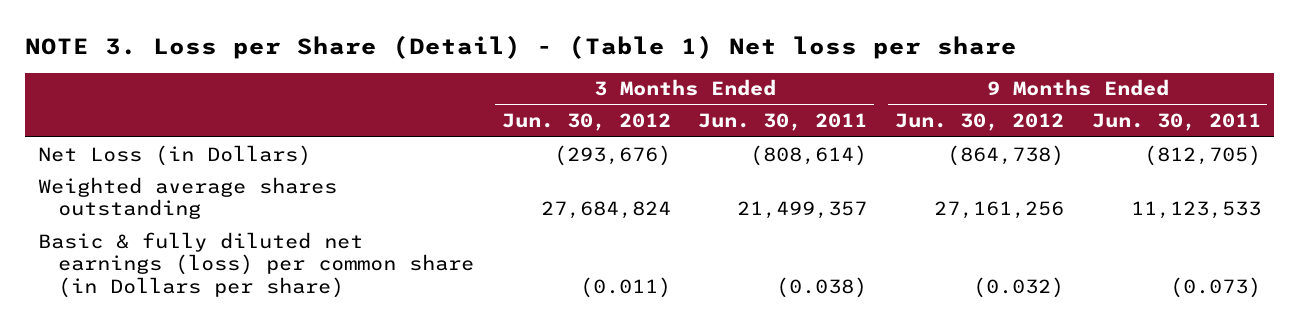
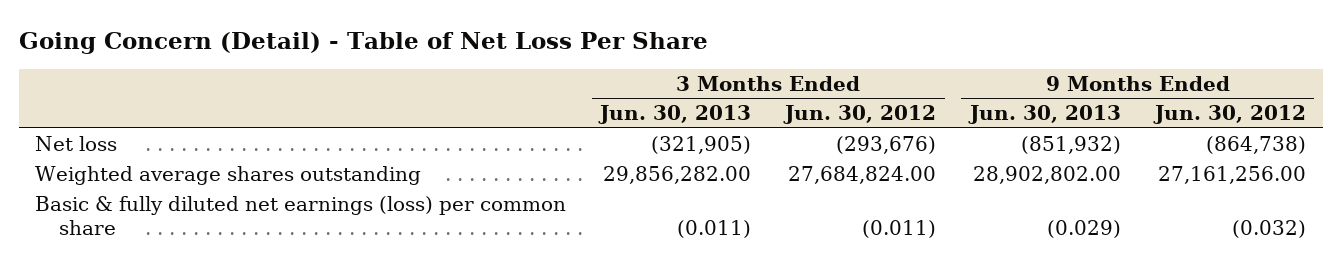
- NOTE 3. Loss per Share (Detail) - (Table 1) Net loss per share
+ Going Concern (Detail) - Table of Net Loss Per Share
- | 3 Months Ended Jun. 30, 2012 | 3 Months Ended Jun. 30, 2011 | 9 Months Ended Jun. 30, 2012 | 9 Months Ended Jun. 30, 2011
+ | 3 Months Ended Jun. 30, 2013 | 3 Months Ended Jun. 30, 2012 | 9 Months Ended Jun. 30, 2013 | 9 Months Ended Jun. 30, 2012
- Net Loss (in Dollars) | (293,676) | (808,614) | (864,738) | (812,705)
- Weighted average shares outstanding | 27,684,824 | 21,499,357 | 27,161,256 | 11,123,533
- Basic & fully diluted net earnings (loss) per common share (in Dollars per share) | (0.011) | (0.038) | (0.032) | (0.073)
+ Net loss | (321,905) | (293,676) | (851,932) | (864,738)
+ Weighted average shares outstanding | 29,856,282.00 | 27,684,824.00 | 28,902,802.00 | 27,161,256.00
+ Basic & fully diluted net earnings (loss) per common share | (0.011) | (0.011) | (0.029) | (0.032)

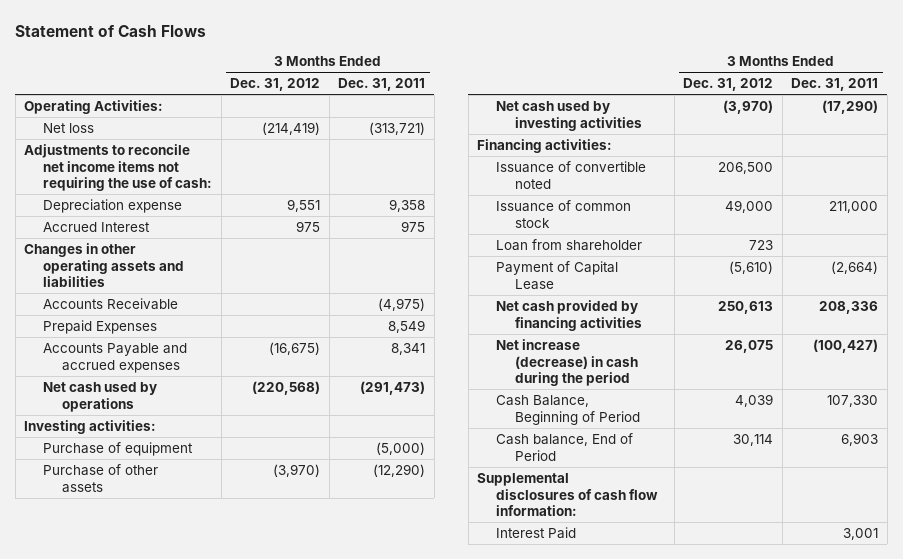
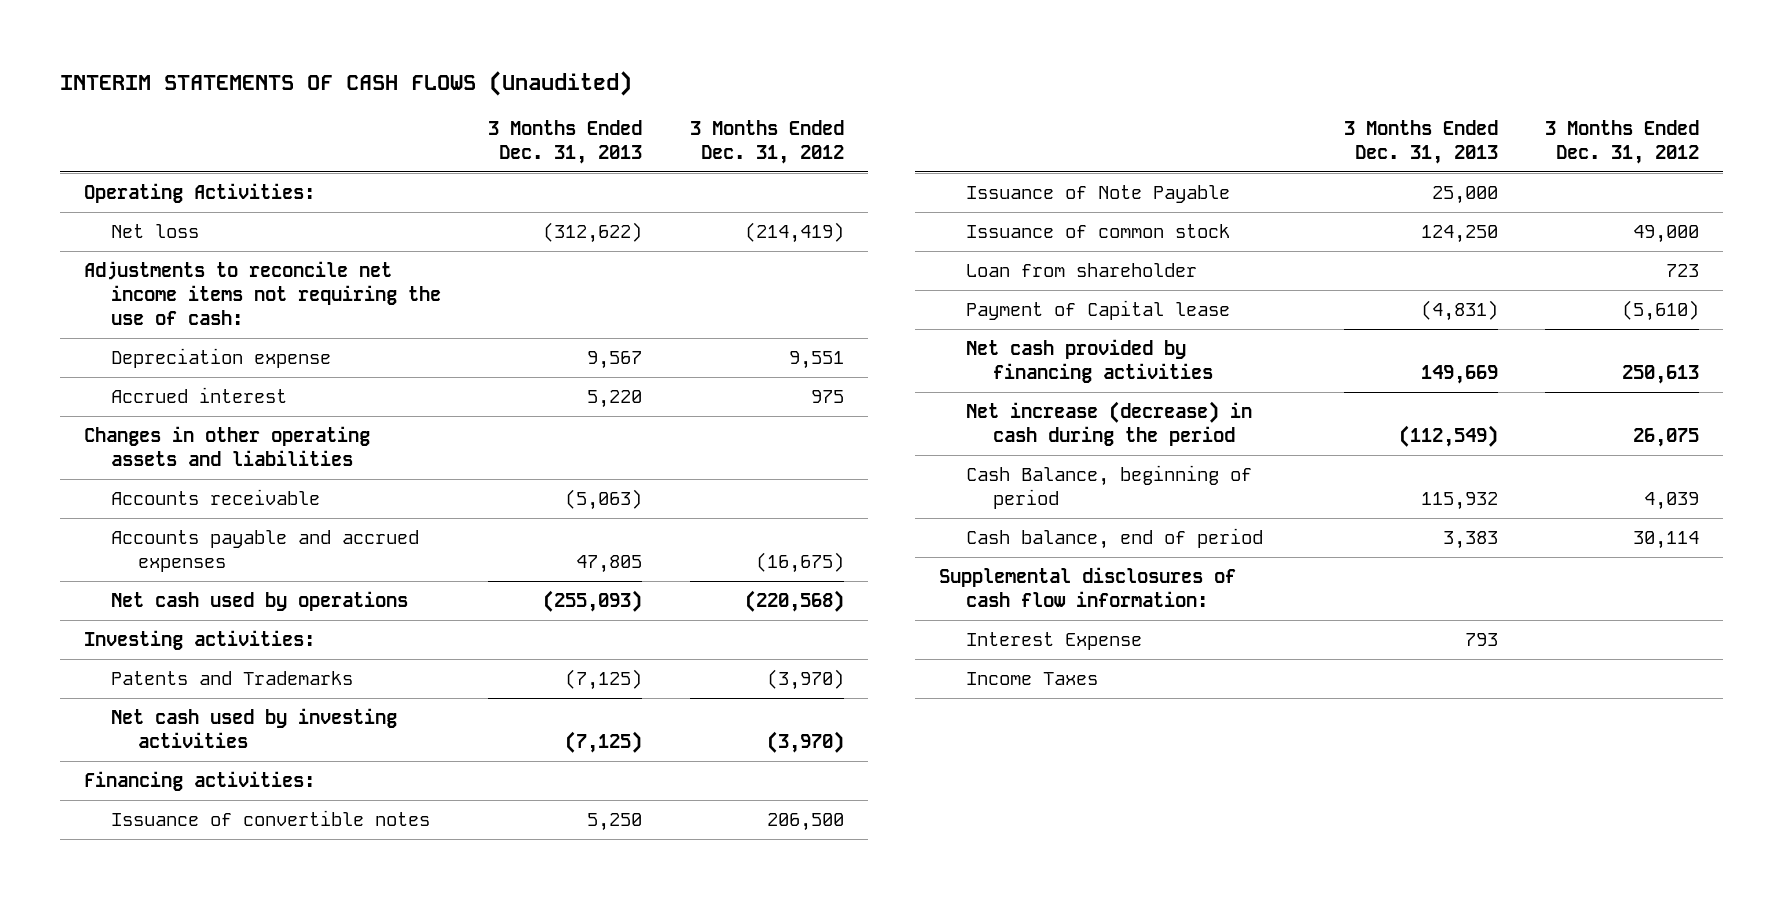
- Statement of Cash Flows
+ INTERIM STATEMENTS OF CASH FLOWS (Unaudited)
- | 3 Months Ended Dec. 31, 2012 | 3 Months Ended Dec. 31, 2011
+ | 3 Months Ended Dec. 31, 2013 | 3 Months Ended Dec. 31, 2012
- Accrued Interest | 975 | 975
+ Accrued interest | 5,220 | 975
- Accounts Receivable | | (4,975)
- Prepaid Expenses | | 8,549
- Accounts Payable and accrued expenses | (16,675) | 8,341
+ Accounts receivable | (5,063) |
+ Accounts payable and accrued expenses | 47,805 | (16,675)
- Purchase of equipment | | (5,000)
- Purchase of other assets | (3,970) | (12,290)
+ Patents and Trademarks | (7,125) | (3,970)
- Issuance of convertible noted | 206,500 |
+ Issuance of convertible notes | 5,250 | 206,500
+ Issuance of Note Payable | 25,000 |
- Payment of Capital Lease | (5,610) | (2,664)
+ Payment of Capital lease | (4,831) | (5,610)
- Cash Balance, Beginning of Period | 4,039 | 107,330
- Cash balance, End of Period | 30,114 | 6,903
+ Cash Balance, beginning of period | 115,932 | 4,039
+ Cash balance, end of period | 3,383 | 30,114
- Interest Paid | | 3,001
+ Interest Expense | 793 |
+ Income Taxes

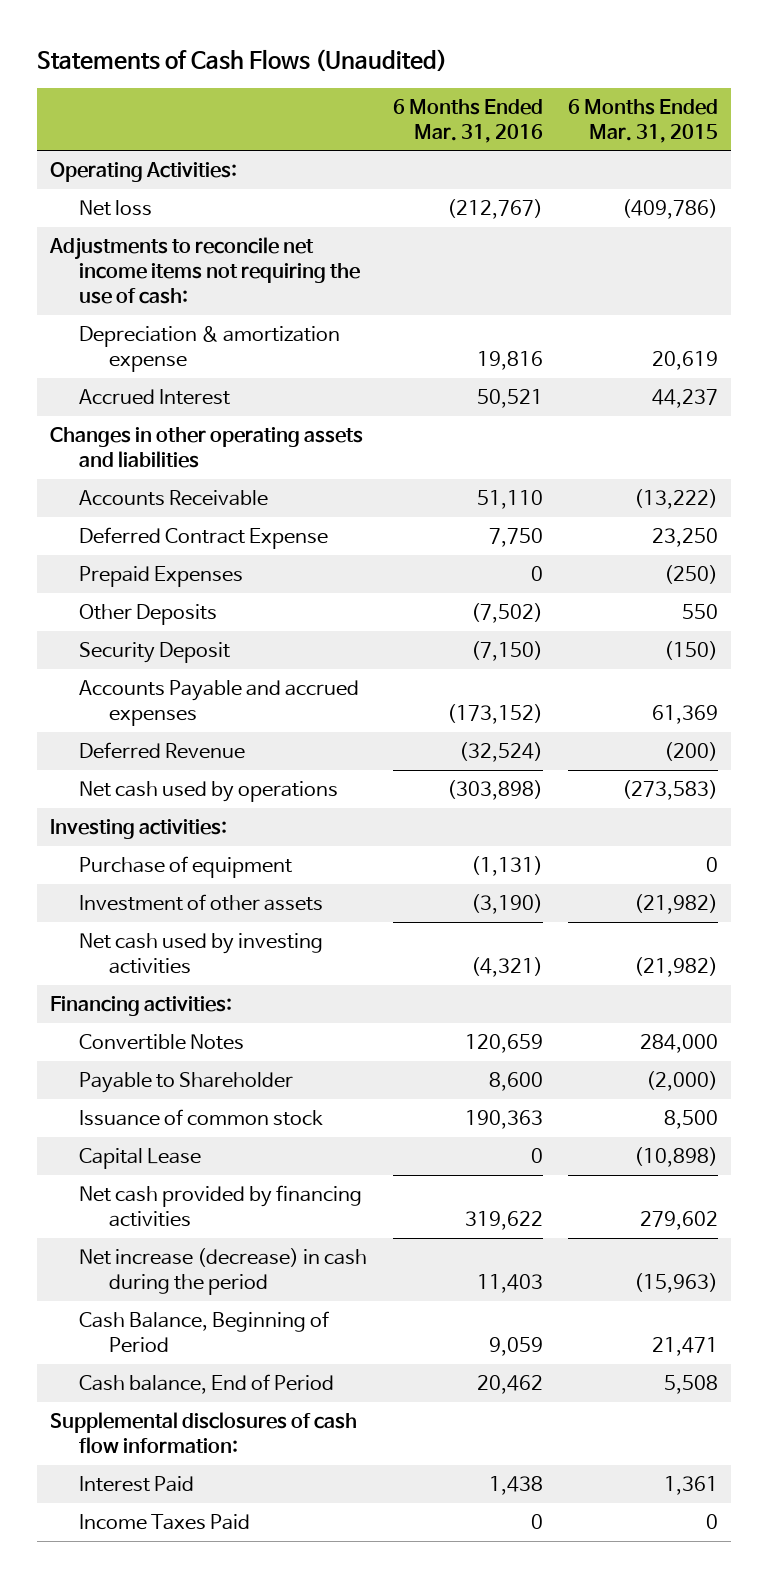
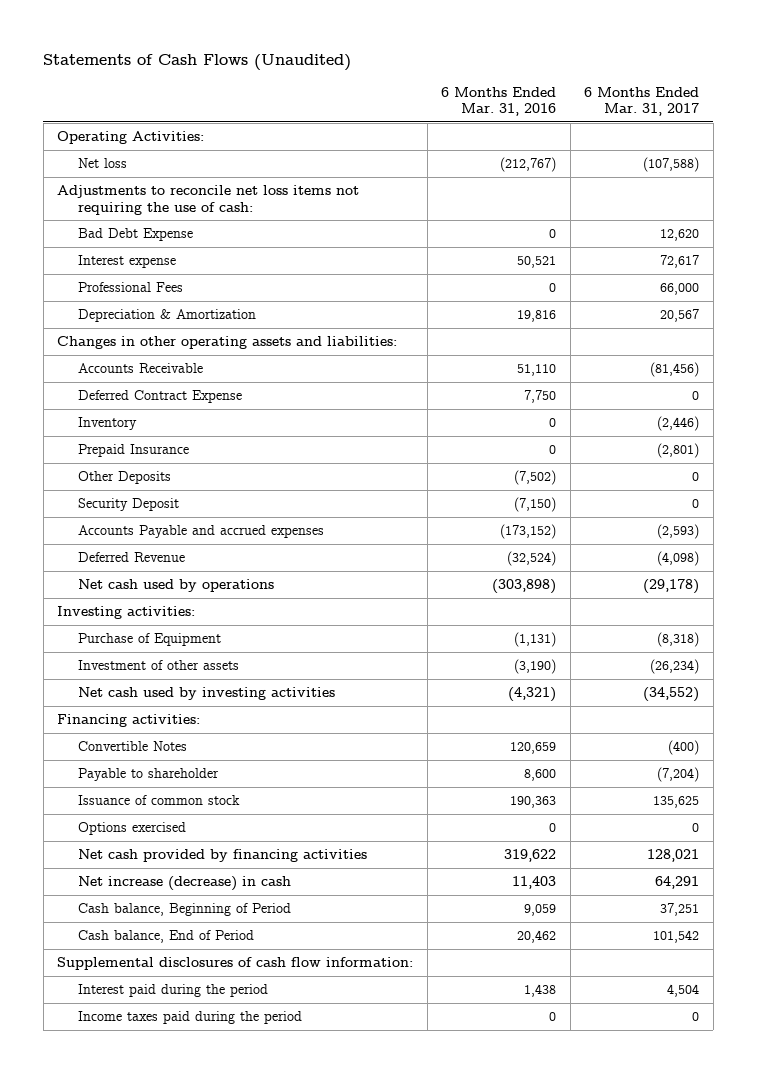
- | 6 Months Ended Mar. 31, 2016 | 6 Months Ended Mar. 31, 2015
+ | 6 Months Ended Mar. 31, 2016 | 6 Months Ended Mar. 31, 2017
- Adjustments to reconcile net income items not requiring the use of cash:
- Depreciation & amortization expense | 19,816 | 20,619
- Accrued Interest | 50,521 | 44,237
- Changes in other operating assets and liabilities
+ Adjustments to reconcile net loss items not requiring the use of cash:
+ Bad Debt Expense | 0 | 12,620
+ Interest expense | 50,521 | 72,617
+ Professional Fees | 0 | 66,000
+ Depreciation & Amortization | 19,816 | 20,567
+ Changes in other operating assets and liabilities:
- Prepaid Expenses | 0 | (250)
+ Inventory | 0 | (2,446)
+ Prepaid Insurance | 0 | (2,801)
- Purchase of equipment | (1,131) | 0
+ Purchase of Equipment | (1,131) | (8,318)
- Payable to Shareholder | 8,600 | (2,000)
+ Payable to shareholder | 8,600 | (7,204)
- Capital Lease | 0 | (10,898)
+ Options exercised | 0 | 0
- Net increase (decrease) in cash during the period | 11,403 | (15,963)
- Cash Balance, Beginning of Period | 9,059 | 21,471
+ Net increase (decrease) in cash | 11,403 | 64,291
+ Cash balance, Beginning of Period | 9,059 | 37,251
- Interest Paid | 1,438 | 1,361
- Income Taxes Paid | 0 | 0
+ Interest paid during the period | 1,438 | 4,504
+ Income taxes paid during the period | 0 | 0

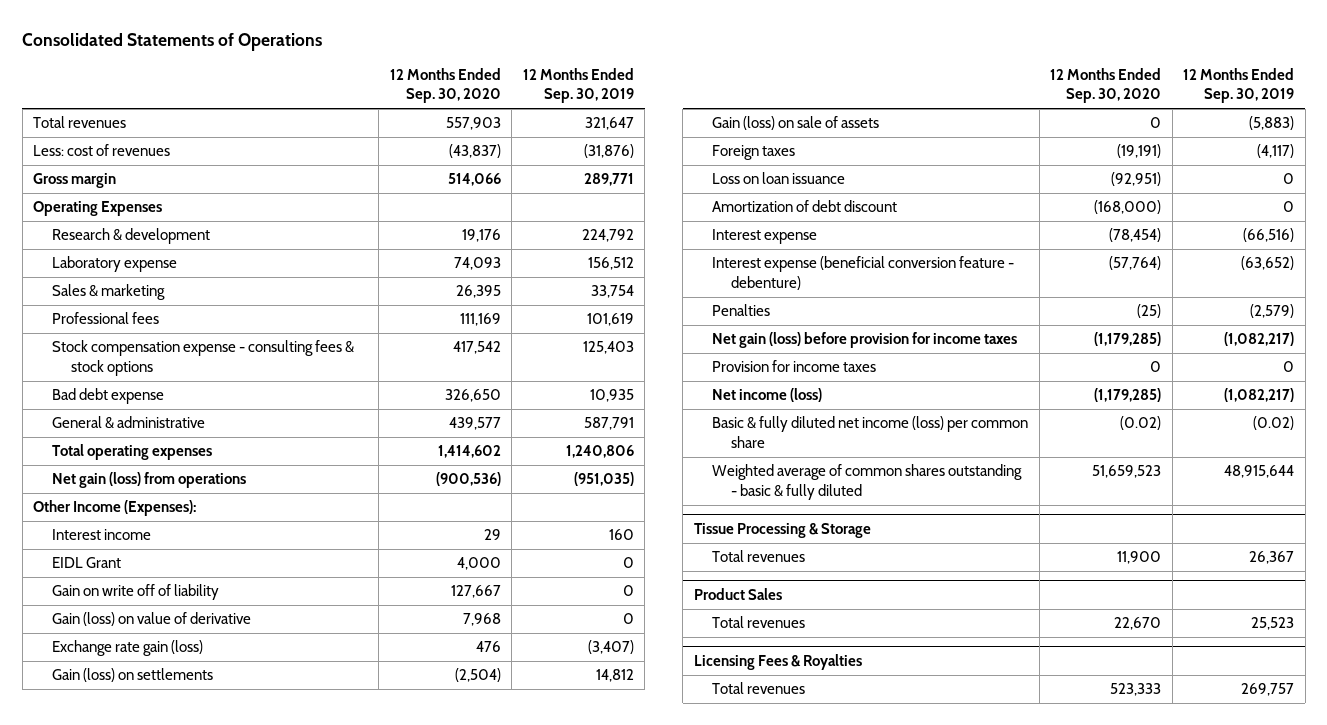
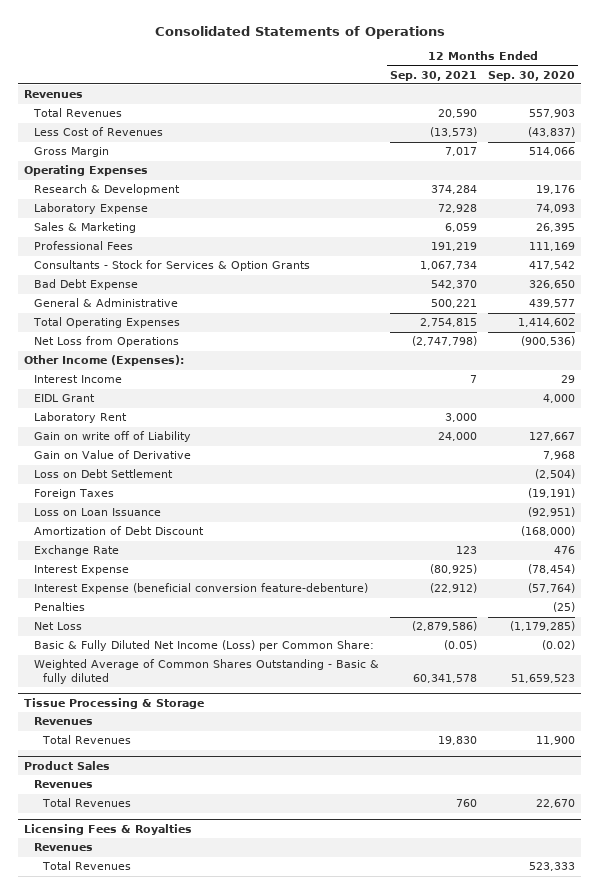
- | 12 Months Ended Sep. 30, 2020 | 12 Months Ended Sep. 30, 2019
+ | 12 Months Ended Sep. 30, 2021 | 12 Months Ended Sep. 30, 2020
- Total revenues | 557,903 | 321,647
- Less: cost of revenues | (43,837) | (31,876)
- Gross margin | 514,066 | 289,771
+ Revenues
+ Total Revenues | 20,590 | 557,903
+ Less Cost of Revenues | (13,573) | (43,837)
+ Gross Margin | 7,017 | 514,066
- Research & development | 19,176 | 224,792
- Laboratory expense | 74,093 | 156,512
- Sales & marketing | 26,395 | 33,754
- Professional fees | 111,169 | 101,619
- Stock compensation expense - consulting fees & stock options | 417,542 | 125,403
- Bad debt expense | 326,650 | 10,935
- General & administrative | 439,577 | 587,791
- Total operating expenses | 1,414,602 | 1,240,806
- Net gain (loss) from operations | (900,536) | (951,035)
+ Research & Development | 374,284 | 19,176
+ Laboratory Expense | 72,928 | 74,093
+ Sales & Marketing | 6,059 | 26,395
+ Professional Fees | 191,219 | 111,169
+ Consultants - Stock for Services & Option Grants | 1,067,734 | 417,542
+ Bad Debt Expense | 542,370 | 326,650
+ General & Administrative | 500,221 | 439,577
+ Total Operating Expenses | 2,754,815 | 1,414,602
+ Net Loss from Operations | (2,747,798) | (900,536)
- Interest income | 29 | 160
+ Interest Income | 7 | 29
- Gain on write off of liability | 127,667 | 0
- Gain (loss) on value of derivative | 7,968 | 0
- Exchange rate gain (loss) | 476 | (3,407)
- Gain (loss) on settlements | (2,504) | 14,812
- Gain (loss) on sale of assets | 0 | (5,883)
- Foreign taxes | (19,191) | (4,117)
- Loss on loan issuance | (92,951) | 0
- Amortization of debt discount | (168,000) | 0
- Interest expense | (78,454) | (66,516)
- Interest expense (beneficial conversion feature - debenture) | (57,764) | (63,652)
+ Laboratory Rent | 3,000 |
+ Gain on write off of Liability | 24,000 | 127,667
+ Gain on Value of Derivative | | 7,968
+ Loss on Debt Settlement | | (2,504)
+ Foreign Taxes | | (19,191)
+ Loss on Loan Issuance | | (92,951)
+ Amortization of Debt Discount | | (168,000)
+ Exchange Rate | 123 | 476
+ Interest Expense | (80,925) | (78,454)
+ Interest Expense (beneficial conversion feature-debenture) | (22,912) | (57,764)
- Net gain (loss) before provision for income taxes | (1,179,285) | (1,082,217)
- Provision for income taxes | 0 | 0
- Net income (loss) | (1,179,285) | (1,082,217)
- Basic & fully diluted net income (loss) per common share | (0.02) | (0.02)
- Weighted average of common shares outstanding - basic & fully diluted | 51,659,523 | 48,915,644
+ Net Loss | (2,879,586) | (1,179,285)
+ Basic & Fully Diluted Net Income (Loss) per Common Share: | (0.05) | (0.02)
+ Weighted Average of Common Shares Outstanding - Basic & fully diluted | 60,341,578 | 51,659,523
@ Tissue Processing & Storage
- Total revenues | 11,900 | 26,367
+ Revenues
+ Total Revenues | 19,830 | 11,900
@ Product Sales
- Total revenues | 22,670 | 25,523
+ Revenues
+ Total Revenues | 760 | 22,670
@ Licensing Fees & Royalties
- Total revenues | 523,333 | 269,757
+ Revenues
+ Total Revenues | | 523,333

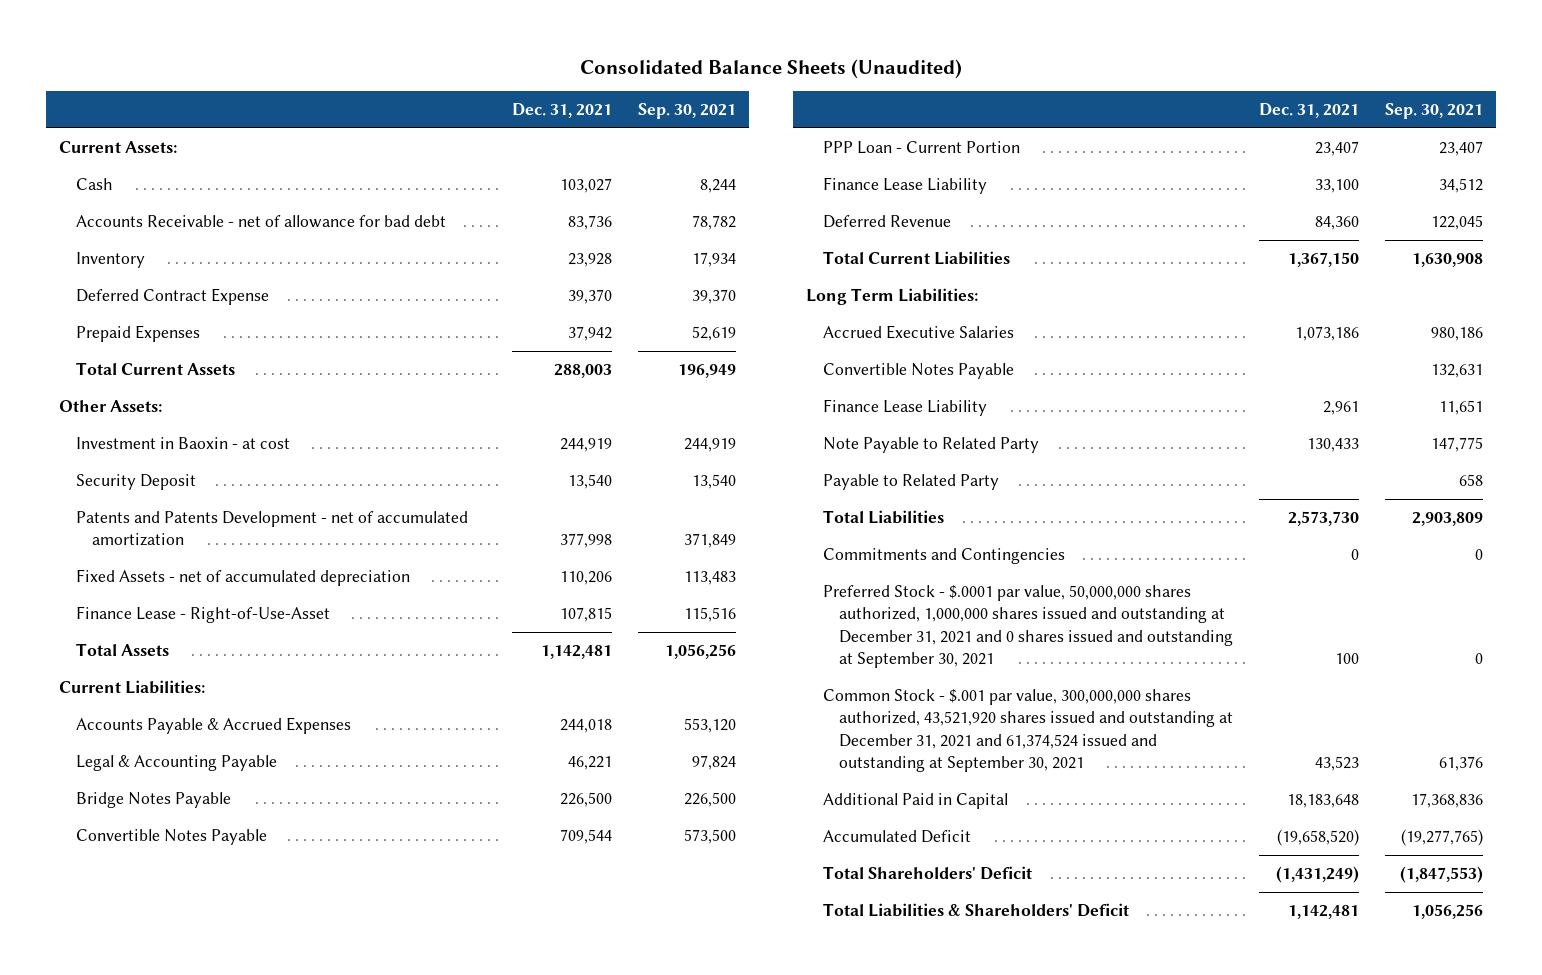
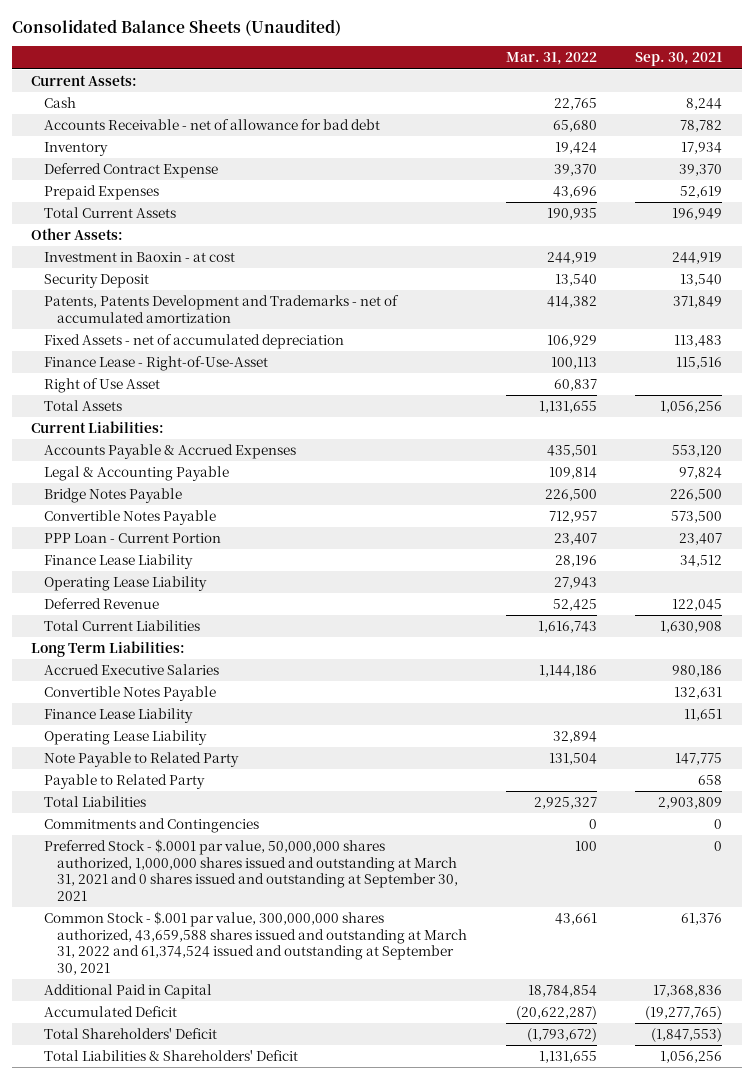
- | Dec. 31, 2021 | Sep. 30, 2021
+ | Mar. 31, 2022 | Sep. 30, 2021
- Patents and Patents Development - net of accumulated amortization | 377,998 | 371,849
+ Patents, Patents Development and Trademarks - net of accumulated amortization | 414,382 | 371,849
+ Right of Use Asset | 60,837 |
+ Operating Lease Liability | 27,943 |
+ Operating Lease Liability | 32,894 |
- Preferred Stock - $.0001 par value, 50,000,000 shares authorized, 1,000,000 shares issued and outstanding at December 31, 2021 and 0 shares issued and outstanding at September 30, 2021 | 100 | 0
- Common Stock - $.001 par value, 300,000,000 shares authorized, 43,521,920 shares issued and outstanding at December 31, 2021 and 61,374,524 issued and outstanding at September 30, 2021 | 43,523 | 61,376
+ Preferred Stock - $.0001 par value, 50,000,000 shares authorized, 1,000,000 shares issued and outstanding at March 31, 2021 and 0 shares issued and outstanding at September 30, 2021 | 100 | 0
+ Common Stock - $.001 par value, 300,000,000 shares authorized, 43,659,588 shares issued and outstanding at March 31, 2022 and 61,374,524 issued and outstanding at September 30, 2021 | 43,661 | 61,376

